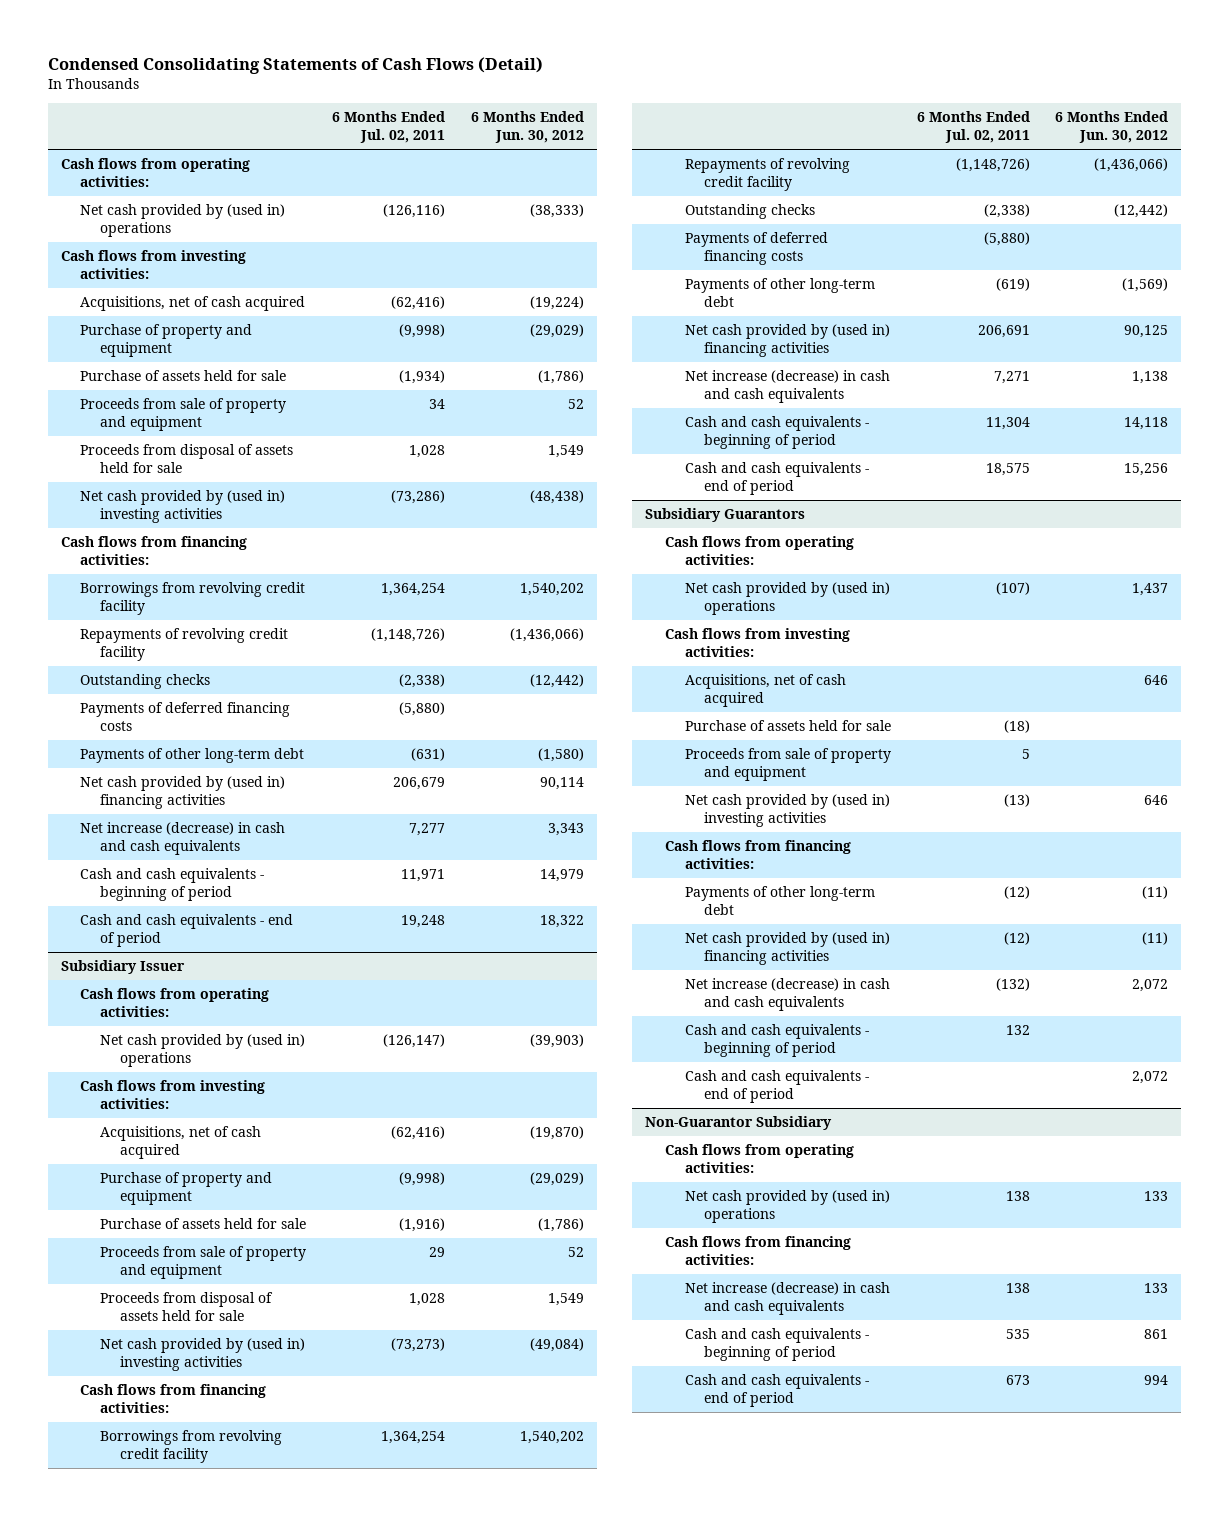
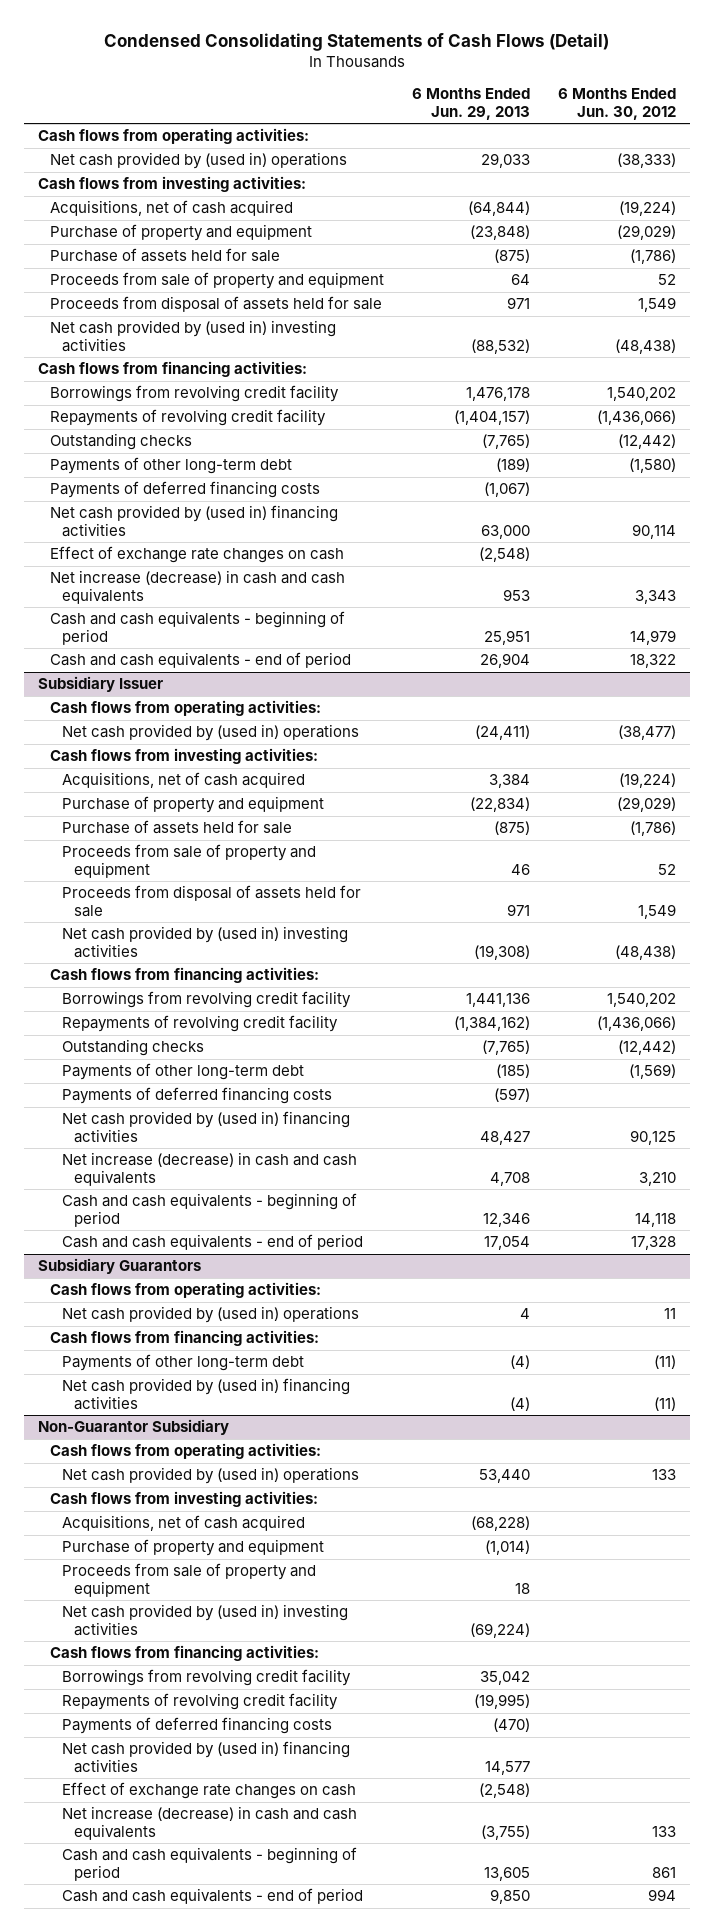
- | 6 Months Ended Jul. 02, 2011 | 6 Months Ended Jun. 30, 2012
+ | 6 Months Ended Jun. 29, 2013 | 6 Months Ended Jun. 30, 2012
moved down: Payments of deferred financing costs | (1,067) |
+ Effect of exchange rate changes on cash | (2,548) |
@ Subsidiary Issuer
- Net cash provided by (used in) operations | (126,147) | (39,903)
+ Net cash provided by (used in) operations | (24,411) | (38,477)
- Acquisitions, net of cash acquired | (62,416) | (19,870)
+ Acquisitions, net of cash acquired | 3,384 | (19,224)
- Net cash provided by (used in) investing activities | (73,273) | (49,084)
+ Net cash provided by (used in) investing activities | (19,308) | (48,438)
moved down: Payments of deferred financing costs | (597) |
- Net increase (decrease) in cash and cash equivalents | 7,271 | 1,138
+ Net increase (decrease) in cash and cash equivalents | 4,708 | 3,210
- Cash and cash equivalents - end of period | 18,575 | 15,256
+ Cash and cash equivalents - end of period | 17,054 | 17,328
@ Subsidiary Guarantors
- Net cash provided by (used in) operations | (107) | 1,437
- Cash flows from investing activities:
- Acquisitions, net of cash acquired | | 646
- Purchase of assets held for sale | (18) |
- Proceeds from sale of property and equipment | 5 |
- Net cash provided by (used in) investing activities | (13) | 646
+ Net cash provided by (used in) operations | 4 | 11
- Net increase (decrease) in cash and cash equivalents | (132) | 2,072
- Cash and cash equivalents - beginning of period | 132 |
- Cash and cash equivalents - end of period | | 2,072
@ Non-Guarantor Subsidiary
+ Cash flows from investing activities:
+ Acquisitions, net of cash acquired | (68,228) |
+ Purchase of property and equipment | (1,014) |
+ Proceeds from sale of property and equipment | 18 |
+ Net cash provided by (used in) investing activities | (69,224) |
+ Borrowings from revolving credit facility | 35,042 |
+ Repayments of revolving credit facility | (19,995) |
+ Payments of deferred financing costs | (470) |
+ Net cash provided by (used in) financing activities | 14,577 |
+ Effect of exchange rate changes on cash | (2,548) |

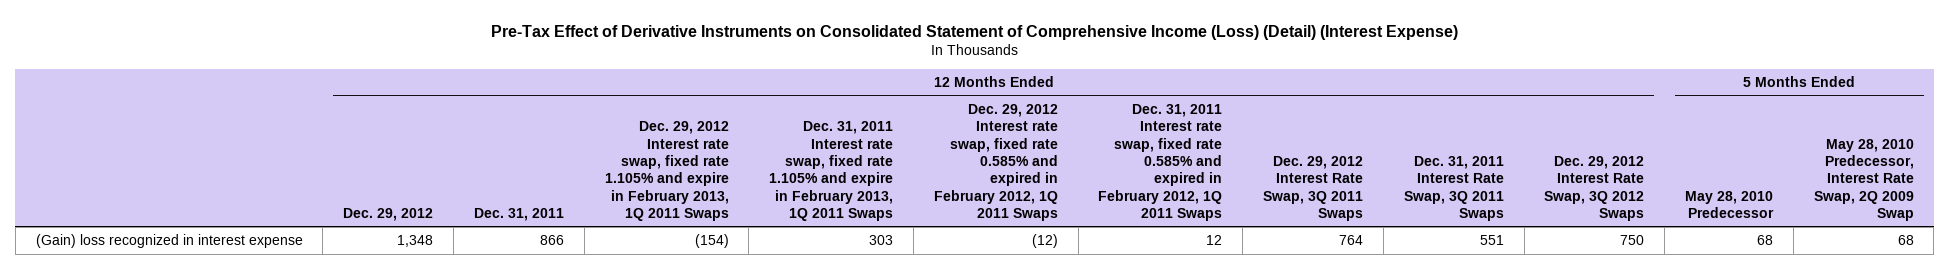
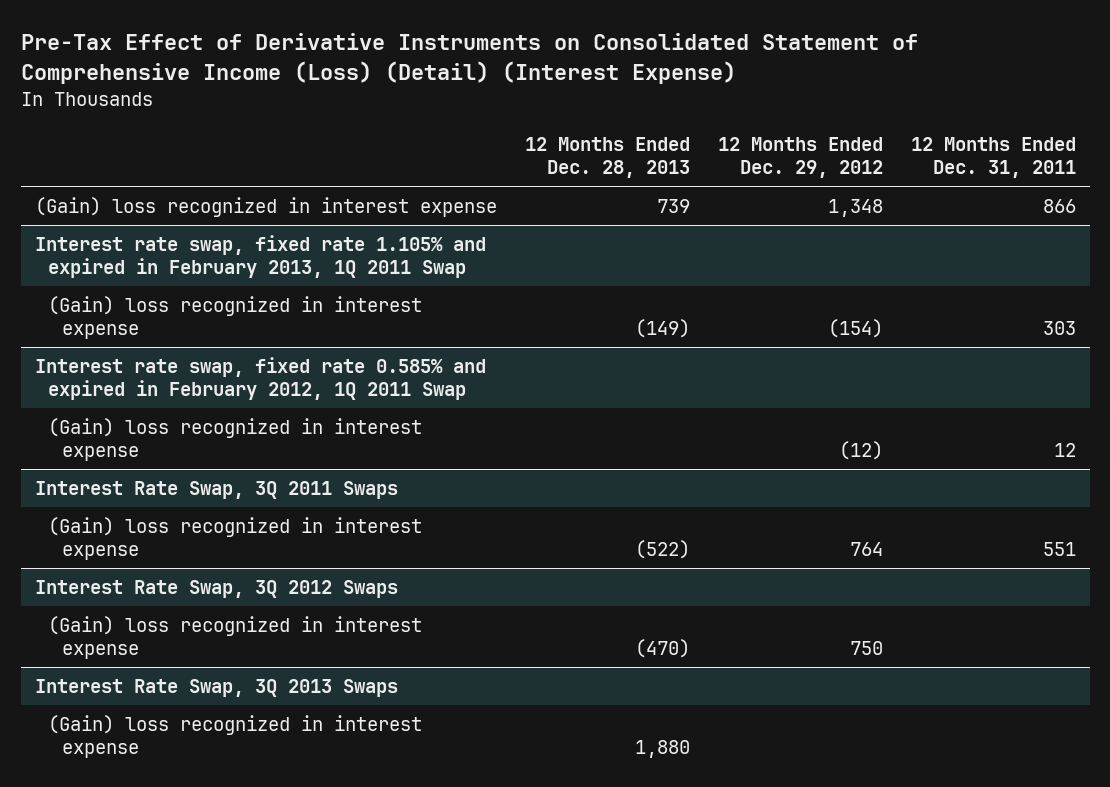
- | 12 Months Ended Dec. 29, 2012 | 12 Months Ended Dec. 31, 2011 | 12 Months Ended Dec. 29, 2012 Interest rate swap, fixed rate 1.105% and expire in February 2013, 1Q 2011 Swaps | 12 Months Ended Dec. 31, 2011 Interest rate swap, fixed rate 1.105% and expire in February 2013, 1Q 2011 Swaps | 12 Months Ended Dec. 29, 2012 Interest rate swap, fixed rate 0.585% and expired in February 2012, 1Q 2011 Swaps | 12 Months Ended Dec. 31, 2011 Interest rate swap, fixed rate 0.585% and expired in February 2012, 1Q 2011 Swaps | 12 Months Ended Dec. 29, 2012 Interest Rate Swap, 3Q 2011 Swaps | 12 Months Ended Dec. 31, 2011 Interest Rate Swap, 3Q 2011 Swaps | 12 Months Ended Dec. 29, 2012 Interest Rate Swap, 3Q 2012 Swaps | 5 Months Ended May 28, 2010 Predecessor | 5 Months Ended May 28, 2010 Predecessor, Interest Rate Swap, 2Q 2009 Swap
+ | 12 Months Ended Dec. 28, 2013 | 12 Months Ended Dec. 29, 2012 | 12 Months Ended Dec. 31, 2011
+ Interest rate swap, fixed rate 1.105% and expired in February 2013, 1Q 2011 Swap
+ (Gain) loss recognized in interest expense | (149) | (154) | 303
+ Interest rate swap, fixed rate 0.585% and expired in February 2012, 1Q 2011 Swap
+ (Gain) loss recognized in interest expense | | (12) | 12
+ Interest Rate Swap, 3Q 2011 Swaps
+ (Gain) loss recognized in interest expense | (522) | 764 | 551
+ Interest Rate Swap, 3Q 2012 Swaps
+ (Gain) loss recognized in interest expense | (470) | 750 |
+ Interest Rate Swap, 3Q 2013 Swaps
+ (Gain) loss recognized in interest expense | 1,880 | |

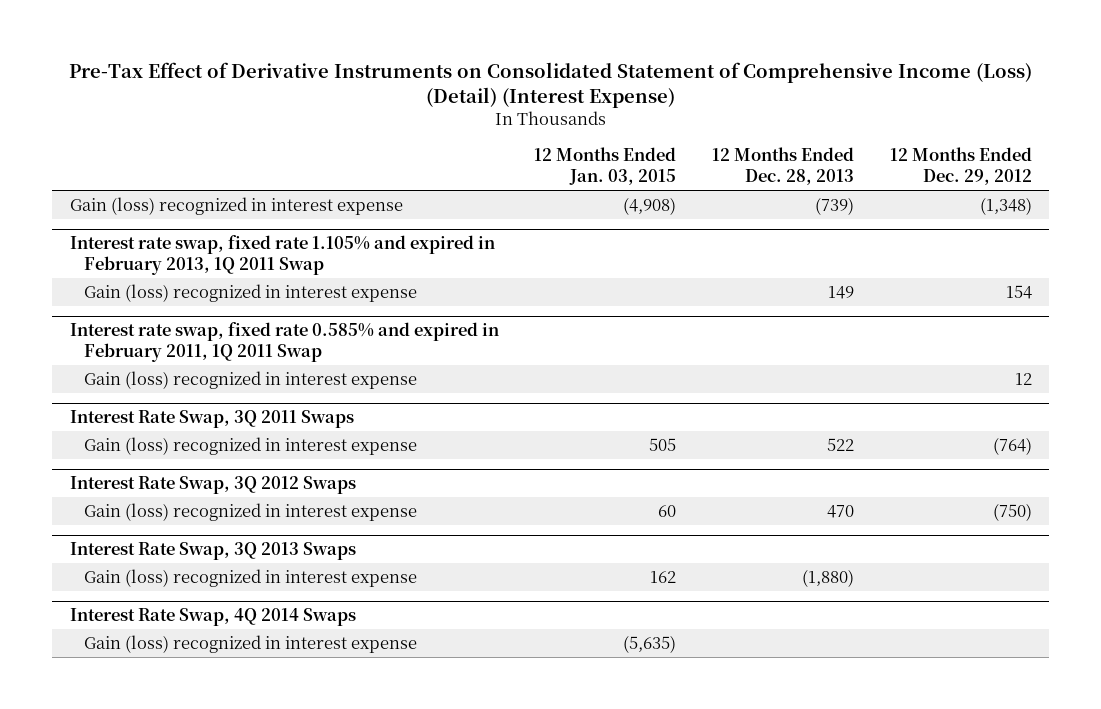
- | 12 Months Ended Dec. 28, 2013 | 12 Months Ended Dec. 29, 2012 | 12 Months Ended Dec. 31, 2011
+ | 12 Months Ended Jan. 03, 2015 | 12 Months Ended Dec. 28, 2013 | 12 Months Ended Dec. 29, 2012
- (Gain) loss recognized in interest expense | 739 | 1,348 | 866
+ Gain (loss) recognized in interest expense | (4,908) | (739) | (1,348)
@ Interest rate swap, fixed rate 1.105% and expired in February 2013, 1Q 2011 Swap
- (Gain) loss recognized in interest expense | (149) | (154) | 303
- Interest rate swap, fixed rate 0.585% and expired in February 2012, 1Q 2011 Swap
- (Gain) loss recognized in interest expense | | (12) | 12
@ Interest rate swap, fixed rate 1.105% and expired in February 2013, 1Q 2011 Swap
+ Gain (loss) recognized in interest expense | | 149 | 154
+ Interest rate swap, fixed rate 0.585% and expired in February 2011, 1Q 2011 Swap
+ Gain (loss) recognized in interest expense | | | 12
@ Interest Rate Swap, 3Q 2011 Swaps
- (Gain) loss recognized in interest expense | (522) | 764 | 551
+ Gain (loss) recognized in interest expense | 505 | 522 | (764)
@ Interest Rate Swap, 3Q 2012 Swaps
- (Gain) loss recognized in interest expense | (470) | 750 |
+ Gain (loss) recognized in interest expense | 60 | 470 | (750)
@ Interest Rate Swap, 3Q 2013 Swaps
- (Gain) loss recognized in interest expense | 1,880 | |
+ Gain (loss) recognized in interest expense | 162 | (1,880) |
+ Interest Rate Swap, 4Q 2014 Swaps
+ Gain (loss) recognized in interest expense | (5,635) | |

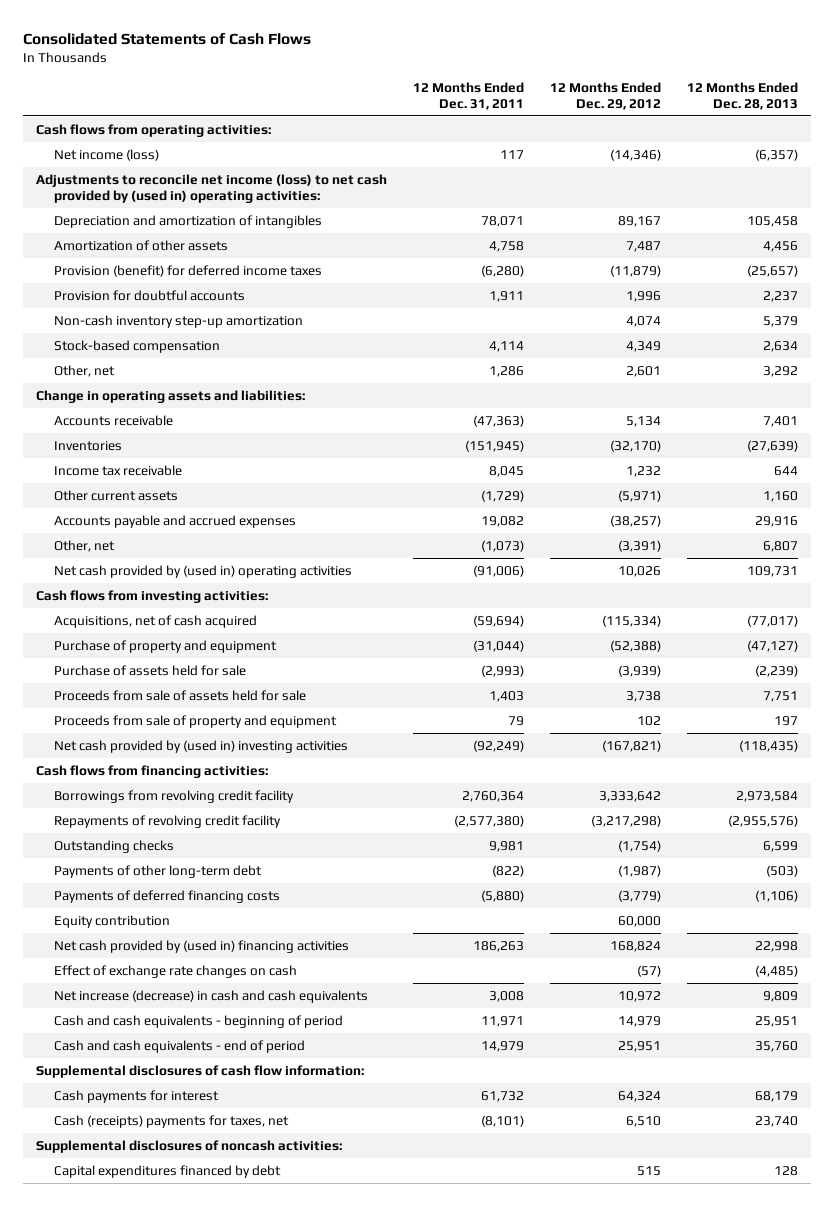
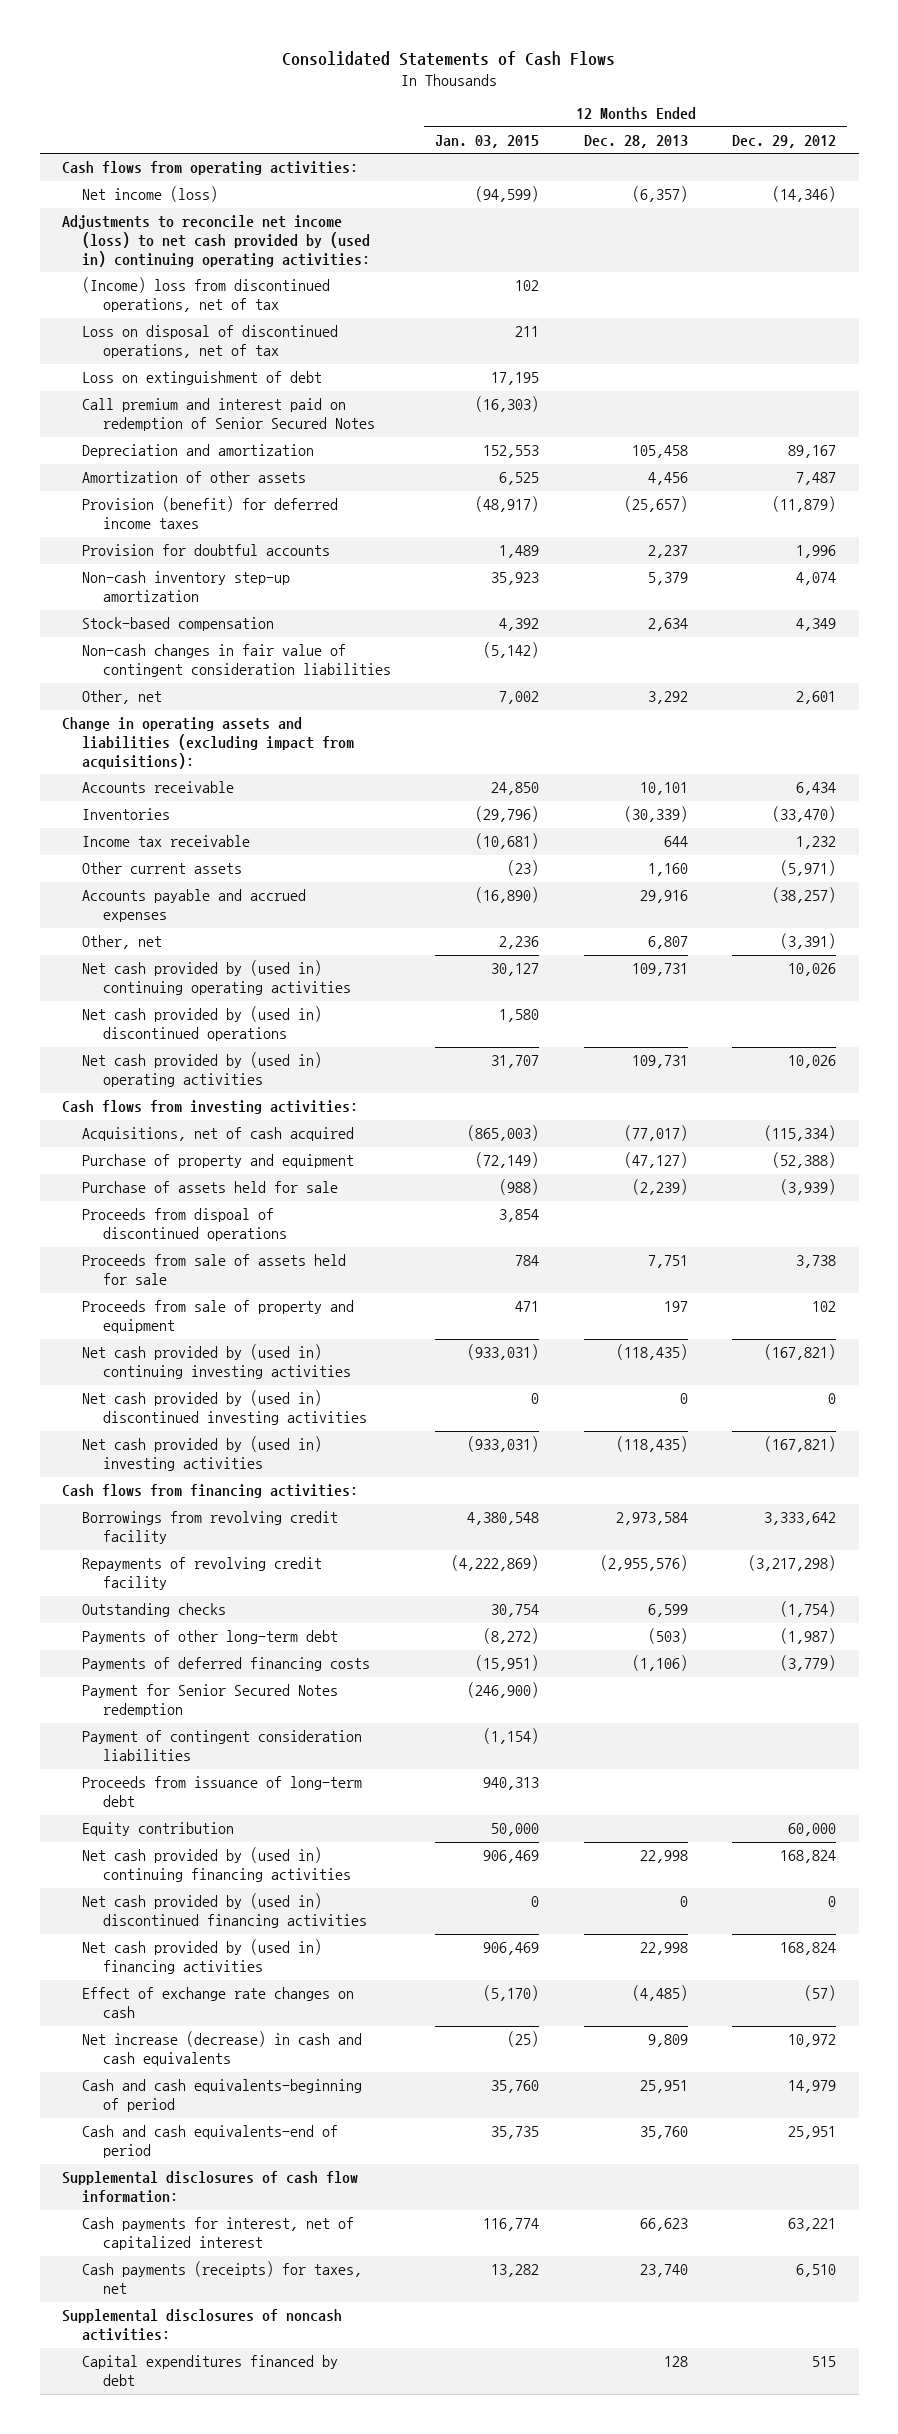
- | 12 Months Ended Dec. 31, 2011 | 12 Months Ended Dec. 29, 2012 | 12 Months Ended Dec. 28, 2013
+ | 12 Months Ended Jan. 03, 2015 | 12 Months Ended Dec. 28, 2013 | 12 Months Ended Dec. 29, 2012
- Adjustments to reconcile net income (loss) to net cash provided by (used in) operating activities:
- Depreciation and amortization of intangibles | 78,071 | 89,167 | 105,458
+ Adjustments to reconcile net income (loss) to net cash provided by (used in) continuing operating activities:
+ (Income) loss from discontinued operations, net of tax | 102 | |
+ Loss on disposal of discontinued operations, net of tax | 211 | |
+ Loss on extinguishment of debt | 17,195 | |
+ Call premium and interest paid on redemption of Senior Secured Notes | (16,303) | |
+ Depreciation and amortization | 152,553 | 105,458 | 89,167
+ Non-cash changes in fair value of contingent consideration liabilities | (5,142) | |
- Change in operating assets and liabilities:
- Accounts receivable | (47,363) | 5,134 | 7,401
- Inventories | (151,945) | (32,170) | (27,639)
+ Change in operating assets and liabilities (excluding impact from acquisitions):
+ Accounts receivable | 24,850 | 10,101 | 6,434
+ Inventories | (29,796) | (30,339) | (33,470)
+ Net cash provided by (used in) continuing operating activities | 30,127 | 109,731 | 10,026
+ Net cash provided by (used in) discontinued operations | 1,580 | |
+ Proceeds from dispoal of discontinued operations | 3,854 | |
+ Net cash provided by (used in) continuing investing activities | (933,031) | (118,435) | (167,821)
+ Net cash provided by (used in) discontinued investing activities | 0 | 0 | 0
+ Payment for Senior Secured Notes redemption | (246,900) | |
+ Payment of contingent consideration liabilities | (1,154) | |
+ Proceeds from issuance of long-term debt | 940,313 | |
+ Net cash provided by (used in) continuing financing activities | 906,469 | 22,998 | 168,824
+ Net cash provided by (used in) discontinued financing activities | 0 | 0 | 0
- Cash and cash equivalents - beginning of period | 11,971 | 14,979 | 25,951
- Cash and cash equivalents - end of period | 14,979 | 25,951 | 35,760
+ Cash and cash equivalents-beginning of period | 35,760 | 25,951 | 14,979
+ Cash and cash equivalents-end of period | 35,735 | 35,760 | 25,951
- Cash payments for interest | 61,732 | 64,324 | 68,179
- Cash (receipts) payments for taxes, net | (8,101) | 6,510 | 23,740
+ Cash payments for interest, net of capitalized interest | 116,774 | 66,623 | 63,221
+ Cash payments (receipts) for taxes, net | 13,282 | 23,740 | 6,510

